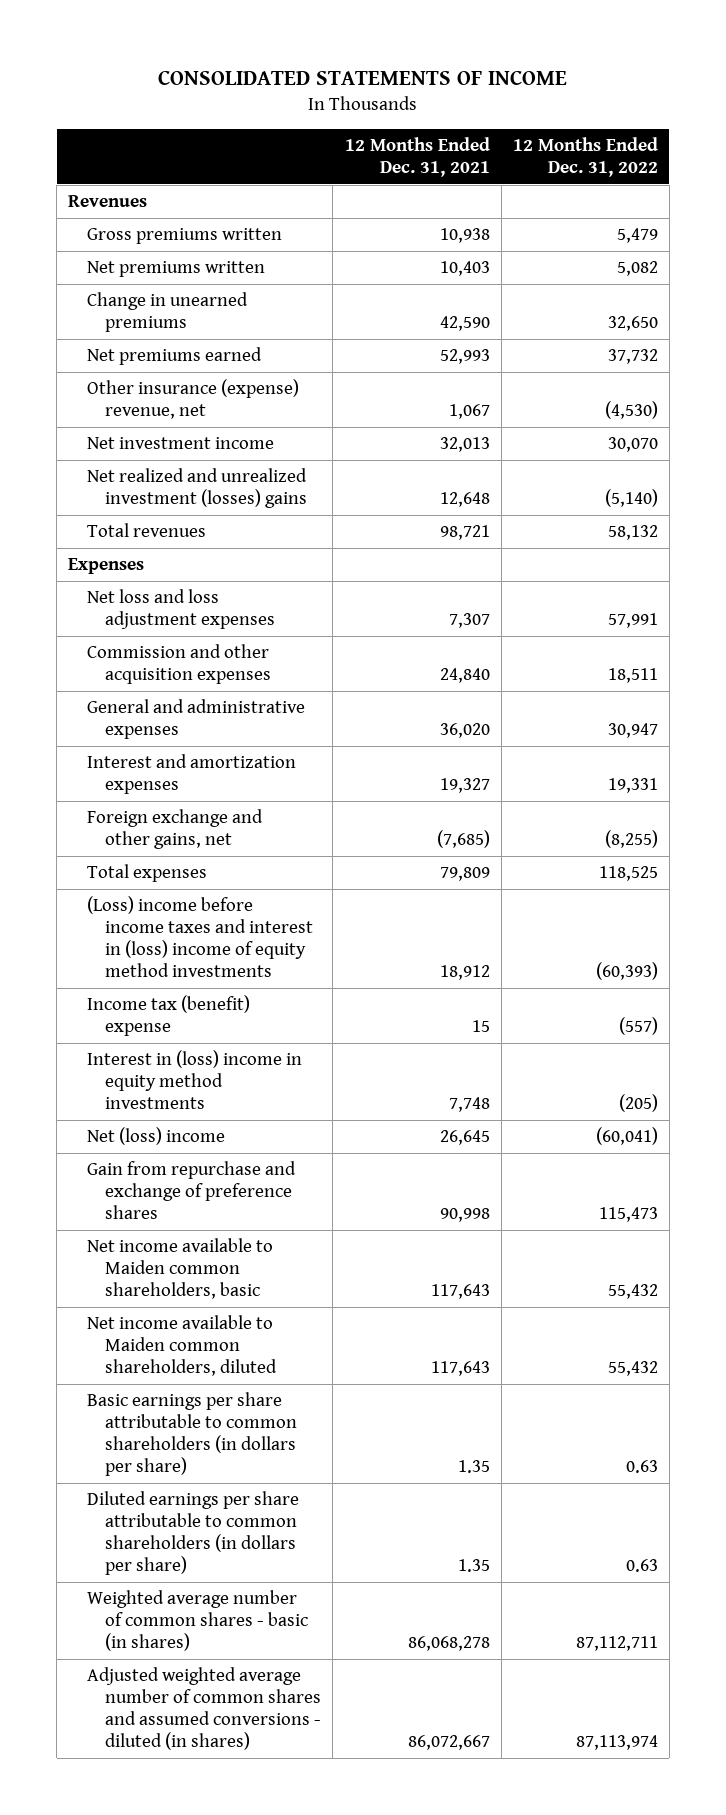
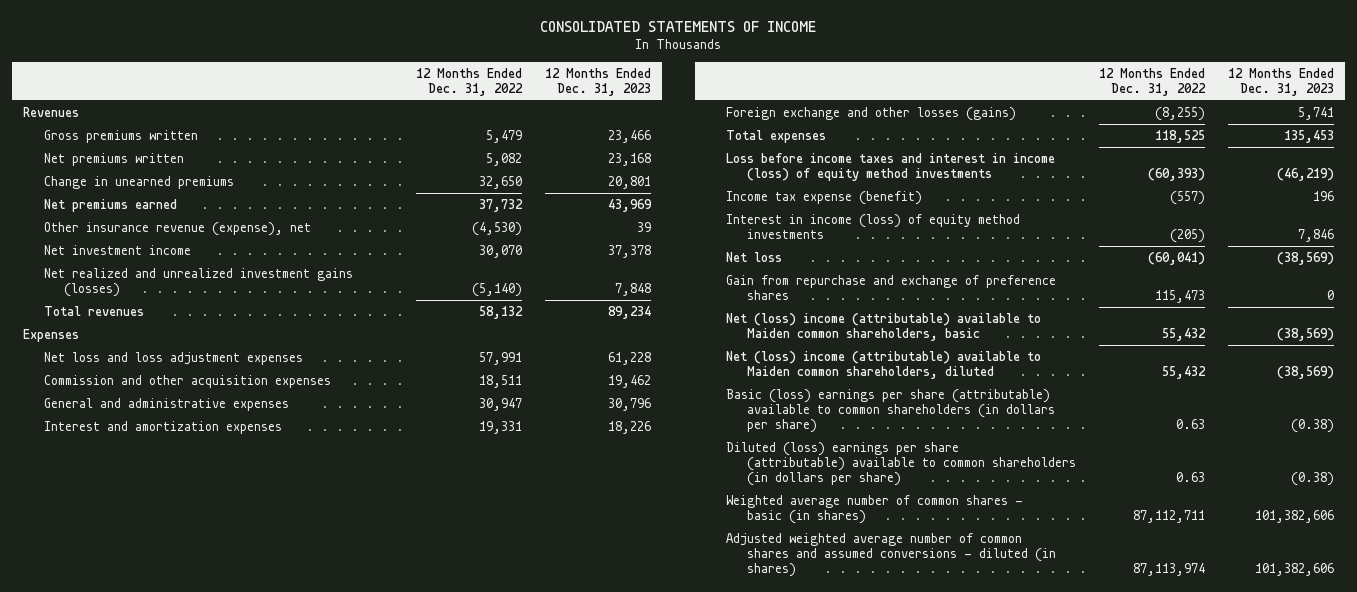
- | 12 Months Ended Dec. 31, 2021 | 12 Months Ended Dec. 31, 2022
+ | 12 Months Ended Dec. 31, 2022 | 12 Months Ended Dec. 31, 2023
- Other insurance (expense) revenue, net | 1,067 | (4,530)
+ Other insurance revenue (expense), net | (4,530) | 39
- Net realized and unrealized investment (losses) gains | 12,648 | (5,140)
+ Net realized and unrealized investment gains (losses) | (5,140) | 7,848
- Foreign exchange and other gains, net | (7,685) | (8,255)
+ Foreign exchange and other losses (gains) | (8,255) | 5,741
- (Loss) income before income taxes and interest in (loss) income of equity method investments | 18,912 | (60,393)
- Income tax (benefit) expense | 15 | (557)
- Interest in (loss) income in equity method investments | 7,748 | (205)
- Net (loss) income | 26,645 | (60,041)
+ Loss before income taxes and interest in income (loss) of equity method investments | (60,393) | (46,219)
+ Income tax expense (benefit) | (557) | 196
+ Interest in income (loss) of equity method investments | (205) | 7,846
+ Net loss | (60,041) | (38,569)
- Net income available to Maiden common shareholders, basic | 117,643 | 55,432
- Net income available to Maiden common shareholders, diluted | 117,643 | 55,432
- Basic earnings per share attributable to common shareholders (in dollars per share) | 1.35 | 0.63
- Diluted earnings per share attributable to common shareholders (in dollars per share) | 1.35 | 0.63
+ Net (loss) income (attributable) available to Maiden common shareholders, basic | 55,432 | (38,569)
+ Net (loss) income (attributable) available to Maiden common shareholders, diluted | 55,432 | (38,569)
+ Basic (loss) earnings per share (attributable) available to common shareholders (in dollars per share) | 0.63 | (0.38)
+ Diluted (loss) earnings per share (attributable) available to common shareholders (in dollars per share) | 0.63 | (0.38)

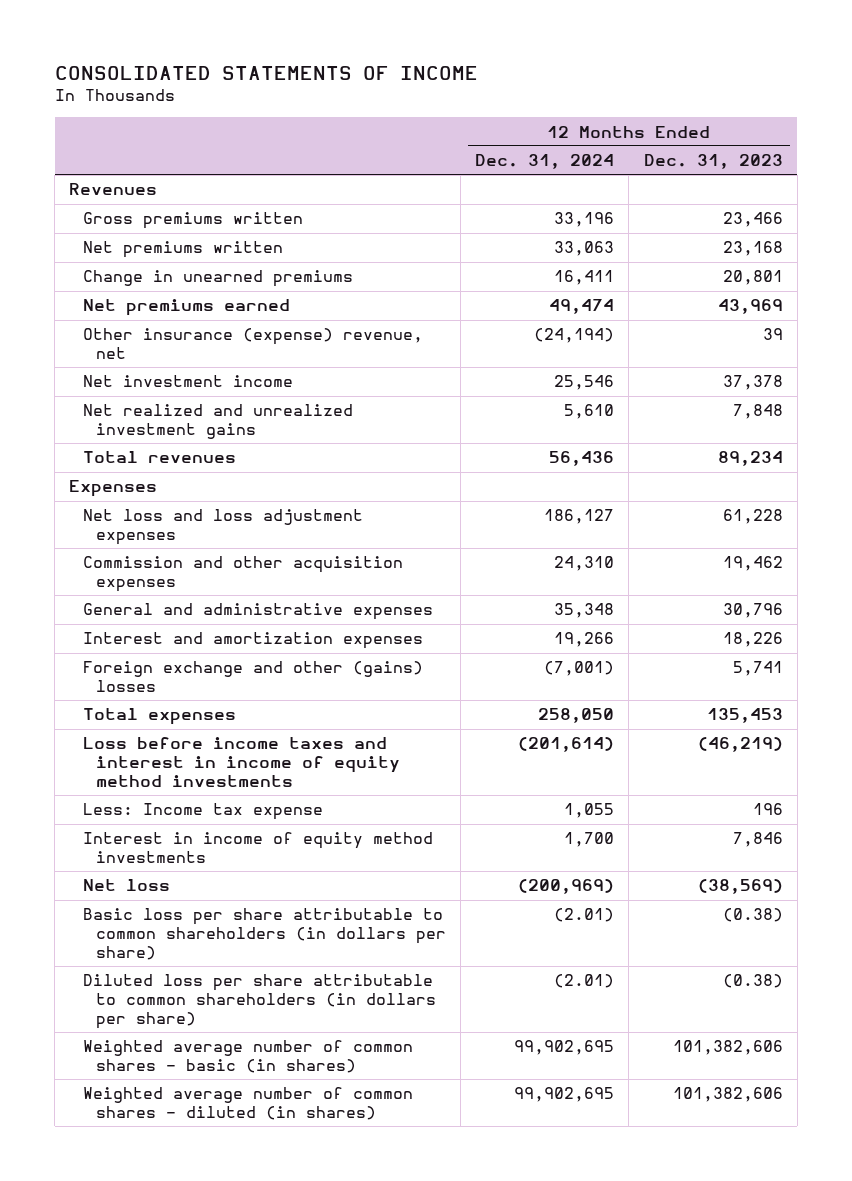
- | 12 Months Ended Dec. 31, 2022 | 12 Months Ended Dec. 31, 2023
+ | 12 Months Ended Dec. 31, 2024 | 12 Months Ended Dec. 31, 2023
- Other insurance revenue (expense), net | (4,530) | 39
+ Other insurance (expense) revenue, net | (24,194) | 39
- Net realized and unrealized investment gains (losses) | (5,140) | 7,848
+ Net realized and unrealized investment gains | 5,610 | 7,848
- Foreign exchange and other losses (gains) | (8,255) | 5,741
+ Foreign exchange and other (gains) losses | (7,001) | 5,741
- Loss before income taxes and interest in income (loss) of equity method investments | (60,393) | (46,219)
- Income tax expense (benefit) | (557) | 196
- Interest in income (loss) of equity method investments | (205) | 7,846
+ Loss before income taxes and interest in income of equity method investments | (201,614) | (46,219)
+ Less: Income tax expense | 1,055 | 196
+ Interest in income of equity method investments | 1,700 | 7,846
- Gain from repurchase and exchange of preference shares | 115,473 | 0
- Net (loss) income (attributable) available to Maiden common shareholders, basic | 55,432 | (38,569)
- Net (loss) income (attributable) available to Maiden common shareholders, diluted | 55,432 | (38,569)
- Basic (loss) earnings per share (attributable) available to common shareholders (in dollars per share) | 0.63 | (0.38)
- Diluted (loss) earnings per share (attributable) available to common shareholders (in dollars per share) | 0.63 | (0.38)
+ Basic loss per share attributable to common shareholders (in dollars per share) | (2.01) | (0.38)
+ Diluted loss per share attributable to common shareholders (in dollars per share) | (2.01) | (0.38)
- Adjusted weighted average number of common shares and assumed conversions - diluted (in shares) | 87,113,974 | 101,382,606
+ Weighted average number of common shares - diluted (in shares) | 99,902,695 | 101,382,606

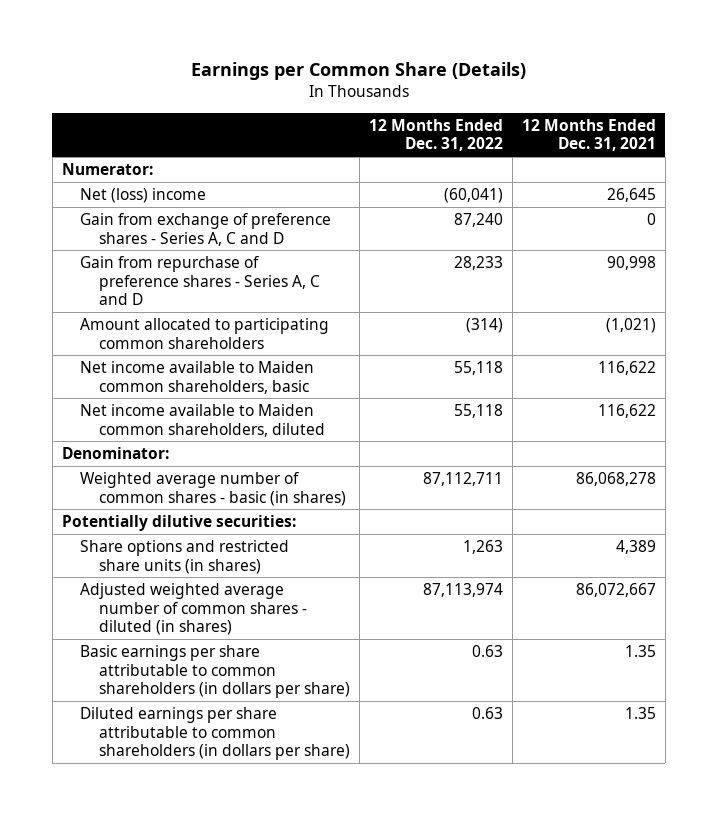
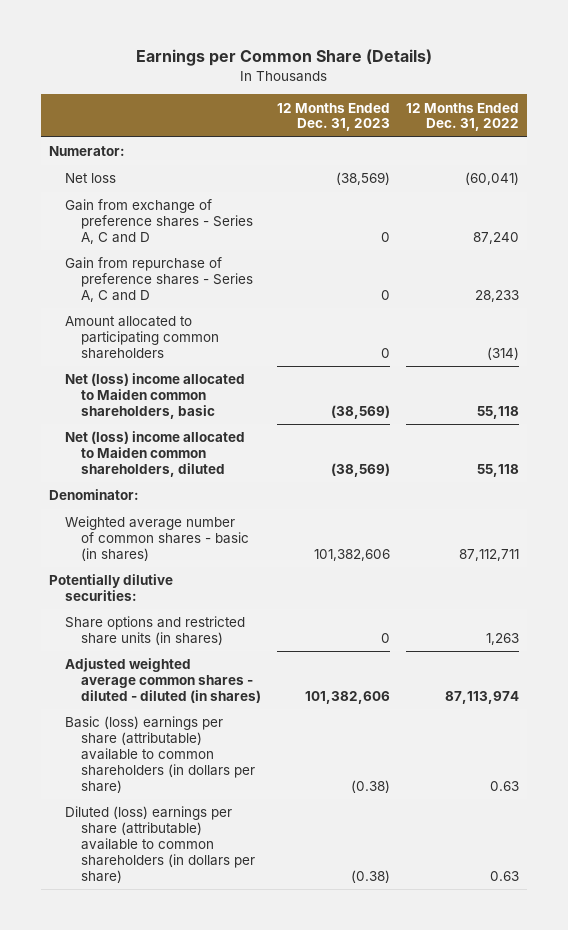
- | 12 Months Ended Dec. 31, 2022 | 12 Months Ended Dec. 31, 2021
+ | 12 Months Ended Dec. 31, 2023 | 12 Months Ended Dec. 31, 2022
- Net (loss) income | (60,041) | 26,645
+ Net loss | (38,569) | (60,041)
- Net income available to Maiden common shareholders, basic | 55,118 | 116,622
- Net income available to Maiden common shareholders, diluted | 55,118 | 116,622
+ Net (loss) income allocated to Maiden common shareholders, basic | (38,569) | 55,118
+ Net (loss) income allocated to Maiden common shareholders, diluted | (38,569) | 55,118
- Adjusted weighted average number of common shares - diluted (in shares) | 87,113,974 | 86,072,667
- Basic earnings per share attributable to common shareholders (in dollars per share) | 0.63 | 1.35
- Diluted earnings per share attributable to common shareholders (in dollars per share) | 0.63 | 1.35
+ Adjusted weighted average common shares - diluted - diluted (in shares) | 101,382,606 | 87,113,974
+ Basic (loss) earnings per share (attributable) available to common shareholders (in dollars per share) | (0.38) | 0.63
+ Diluted (loss) earnings per share (attributable) available to common shareholders (in dollars per share) | (0.38) | 0.63

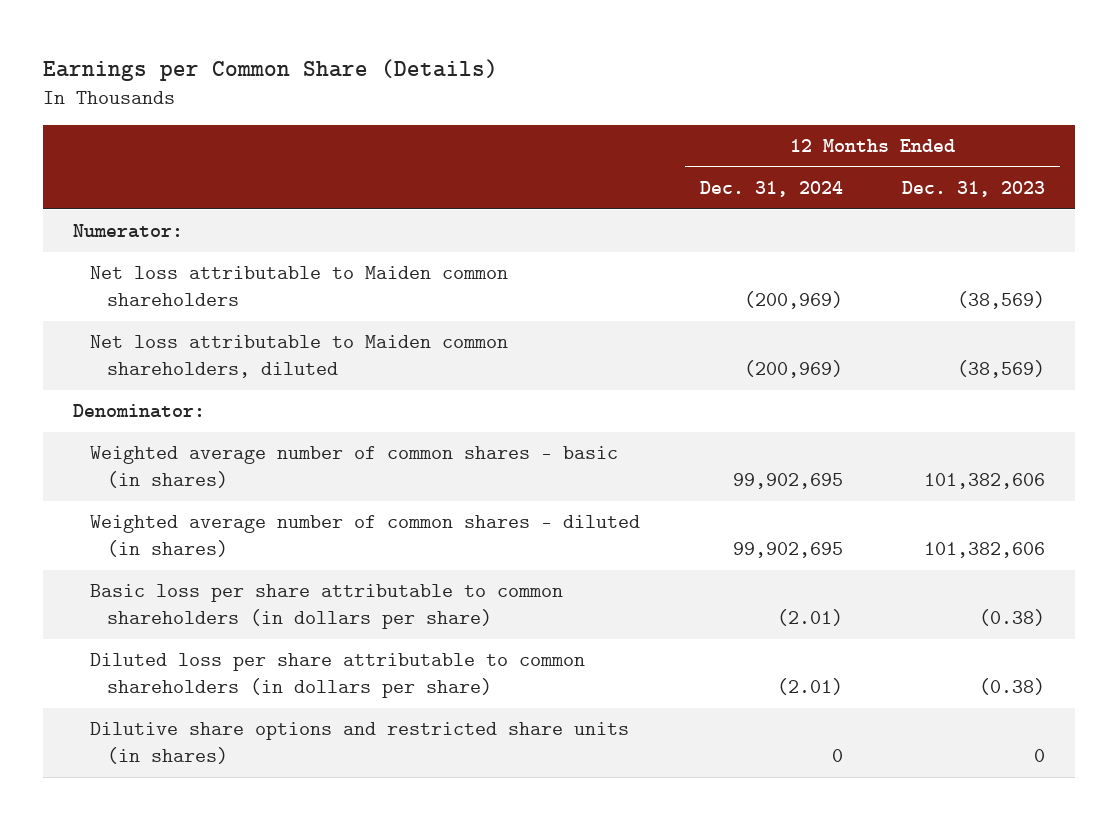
- | 12 Months Ended Dec. 31, 2023 | 12 Months Ended Dec. 31, 2022
+ | 12 Months Ended Dec. 31, 2024 | 12 Months Ended Dec. 31, 2023
- Net loss | (38,569) | (60,041)
- Gain from exchange of preference shares - Series A, C and D | 0 | 87,240
- Gain from repurchase of preference shares - Series A, C and D | 0 | 28,233
- Amount allocated to participating common shareholders | 0 | (314)
- Net (loss) income allocated to Maiden common shareholders, basic | (38,569) | 55,118
- Net (loss) income allocated to Maiden common shareholders, diluted | (38,569) | 55,118
+ Net loss attributable to Maiden common shareholders | (200,969) | (38,569)
+ Net loss attributable to Maiden common shareholders, diluted | (200,969) | (38,569)
- Potentially dilutive securities:
- Share options and restricted share units (in shares) | 0 | 1,263
- Adjusted weighted average common shares - diluted - diluted (in shares) | 101,382,606 | 87,113,974
- Basic (loss) earnings per share (attributable) available to common shareholders (in dollars per share) | (0.38) | 0.63
- Diluted (loss) earnings per share (attributable) available to common shareholders (in dollars per share) | (0.38) | 0.63
+ Weighted average number of common shares - diluted (in shares) | 99,902,695 | 101,382,606
+ Basic loss per share attributable to common shareholders (in dollars per share) | (2.01) | (0.38)
+ Diluted loss per share attributable to common shareholders (in dollars per share) | (2.01) | (0.38)
+ Dilutive share options and restricted share units (in shares) | 0 | 0

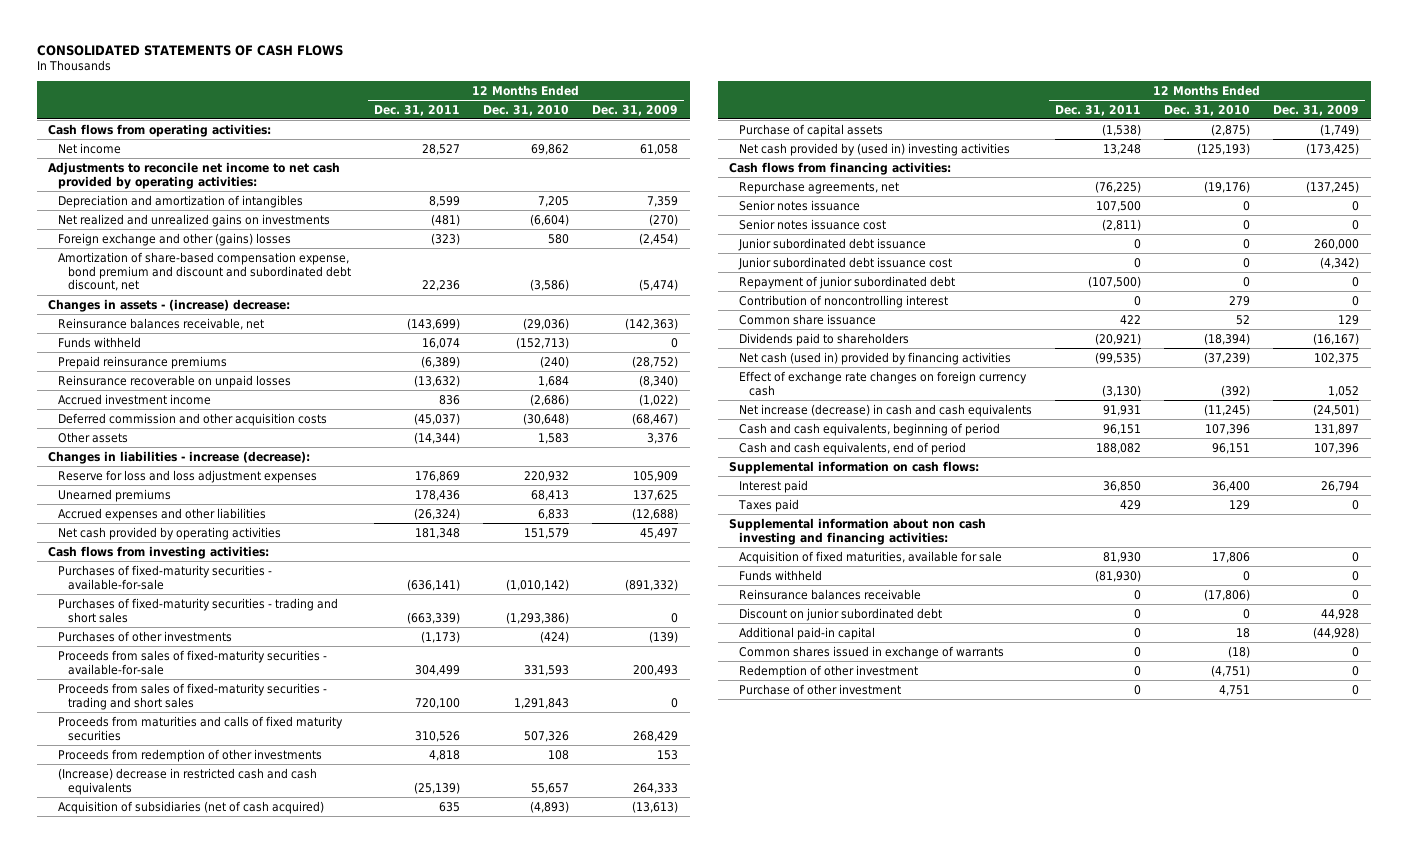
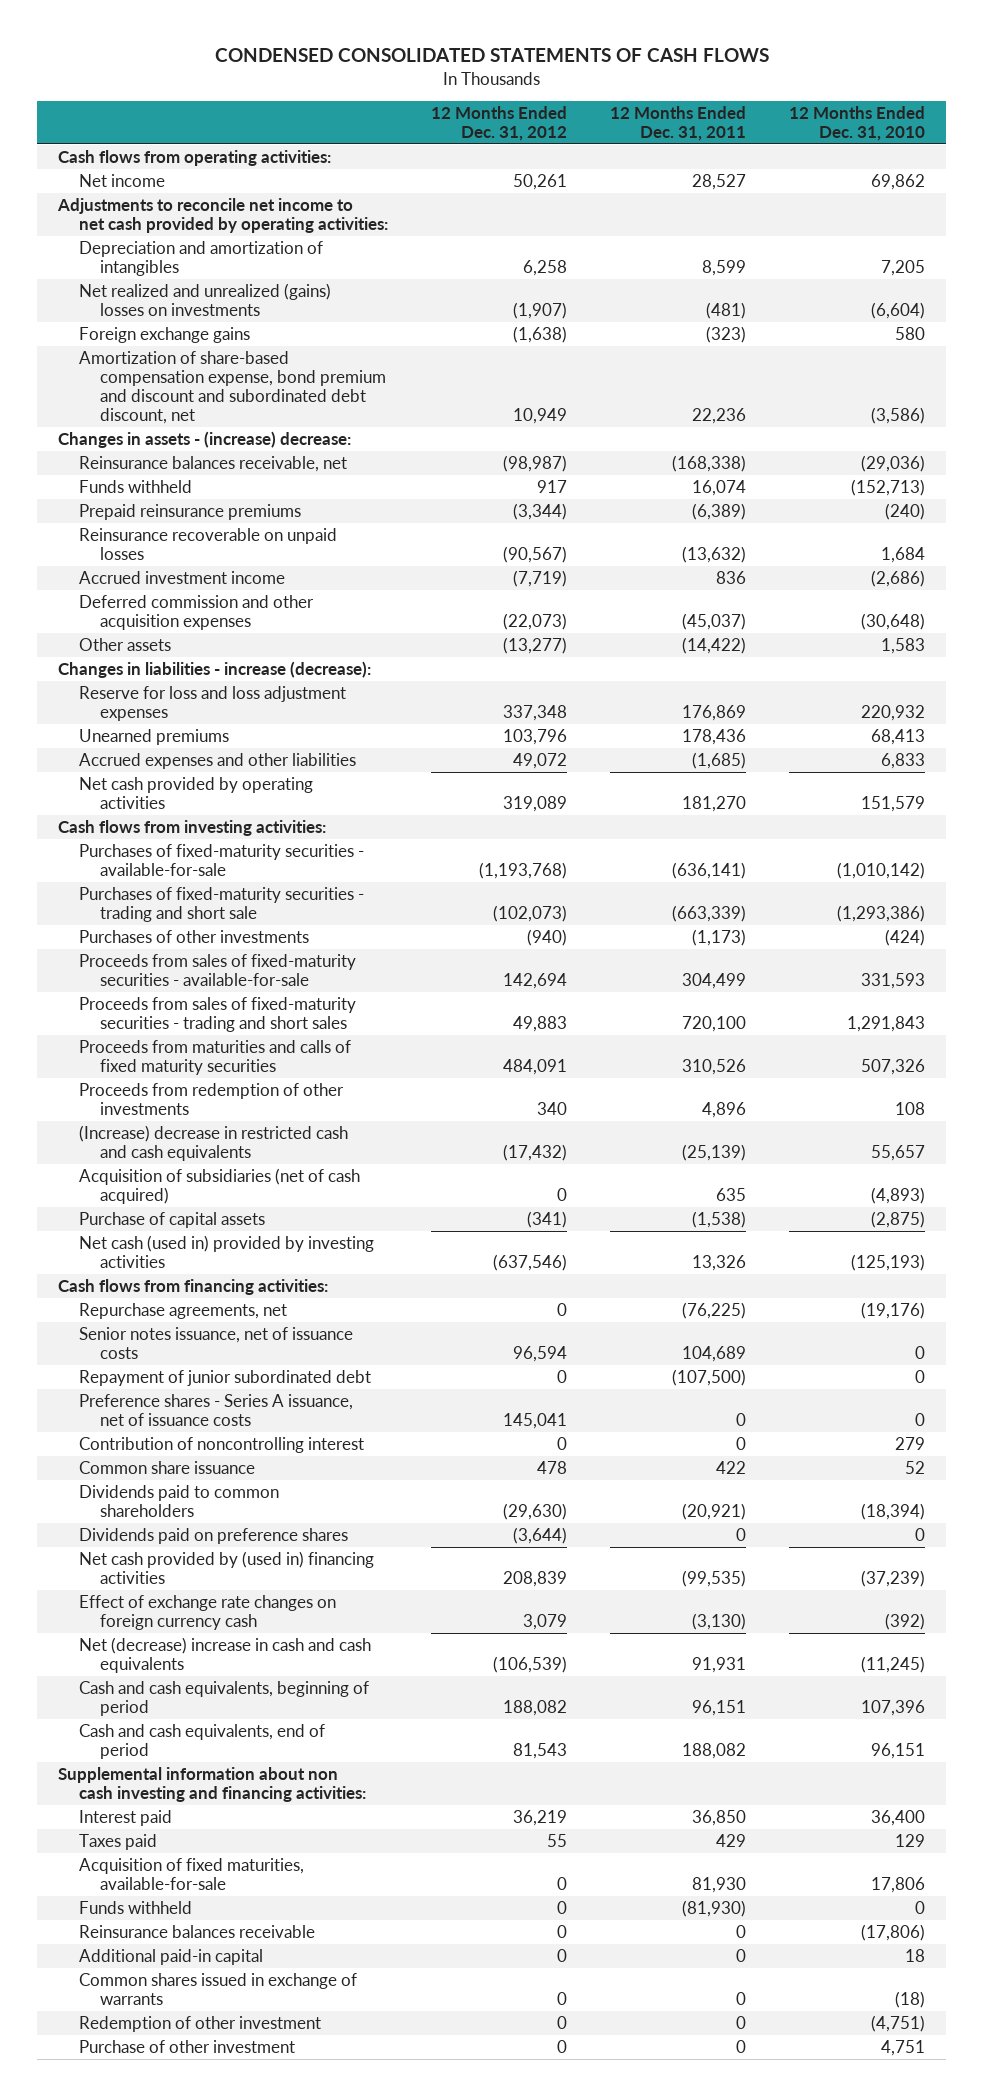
- CONSOLIDATED STATEMENTS OF CASH FLOWS
+ CONDENSED CONSOLIDATED STATEMENTS OF CASH FLOWS
- | 12 Months Ended Dec. 31, 2011 | 12 Months Ended Dec. 31, 2010 | 12 Months Ended Dec. 31, 2009
+ | 12 Months Ended Dec. 31, 2012 | 12 Months Ended Dec. 31, 2011 | 12 Months Ended Dec. 31, 2010
- Net realized and unrealized gains on investments | (481) | (6,604) | (270)
- Foreign exchange and other (gains) losses | (323) | 580 | (2,454)
+ Net realized and unrealized (gains) losses on investments | (1,907) | (481) | (6,604)
+ Foreign exchange gains | (1,638) | (323) | 580
- Reinsurance balances receivable, net | (143,699) | (29,036) | (142,363)
+ Reinsurance balances receivable, net | (98,987) | (168,338) | (29,036)
- Deferred commission and other acquisition costs | (45,037) | (30,648) | (68,467)
- Other assets | (14,344) | 1,583 | 3,376
+ Deferred commission and other acquisition expenses | (22,073) | (45,037) | (30,648)
+ Other assets | (13,277) | (14,422) | 1,583
- Accrued expenses and other liabilities | (26,324) | 6,833 | (12,688)
- Net cash provided by operating activities | 181,348 | 151,579 | 45,497
+ Accrued expenses and other liabilities | 49,072 | (1,685) | 6,833
+ Net cash provided by operating activities | 319,089 | 181,270 | 151,579
- Purchases of fixed-maturity securities - trading and short sales | (663,339) | (1,293,386) | 0
+ Purchases of fixed-maturity securities - trading and short sale | (102,073) | (663,339) | (1,293,386)
- Proceeds from redemption of other investments | 4,818 | 108 | 153
+ Proceeds from redemption of other investments | 340 | 4,896 | 108
- Net cash provided by (used in) investing activities | 13,248 | (125,193) | (173,425)
+ Net cash (used in) provided by investing activities | (637,546) | 13,326 | (125,193)
- Senior notes issuance | 107,500 | 0 | 0
- Senior notes issuance cost | (2,811) | 0 | 0
- Junior subordinated debt issuance | 0 | 0 | 260,000
- Junior subordinated debt issuance cost | 0 | 0 | (4,342)
+ Senior notes issuance, net of issuance costs | 96,594 | 104,689 | 0
+ Preference shares - Series A issuance, net of issuance costs | 145,041 | 0 | 0
- Dividends paid to shareholders | (20,921) | (18,394) | (16,167)
- Net cash (used in) provided by financing activities | (99,535) | (37,239) | 102,375
+ Dividends paid to common shareholders | (29,630) | (20,921) | (18,394)
+ Dividends paid on preference shares | (3,644) | 0 | 0
+ Net cash provided by (used in) financing activities | 208,839 | (99,535) | (37,239)
- Net increase (decrease) in cash and cash equivalents | 91,931 | (11,245) | (24,501)
+ Net (decrease) increase in cash and cash equivalents | (106,539) | 91,931 | (11,245)
- Supplemental information on cash flows:
moved up: Supplemental information about non cash investing and financing activities:
- Acquisition of fixed maturities, available for sale | 81,930 | 17,806 | 0
+ Acquisition of fixed maturities, available-for-sale | 0 | 81,930 | 17,806
- Discount on junior subordinated debt | 0 | 0 | 44,928

